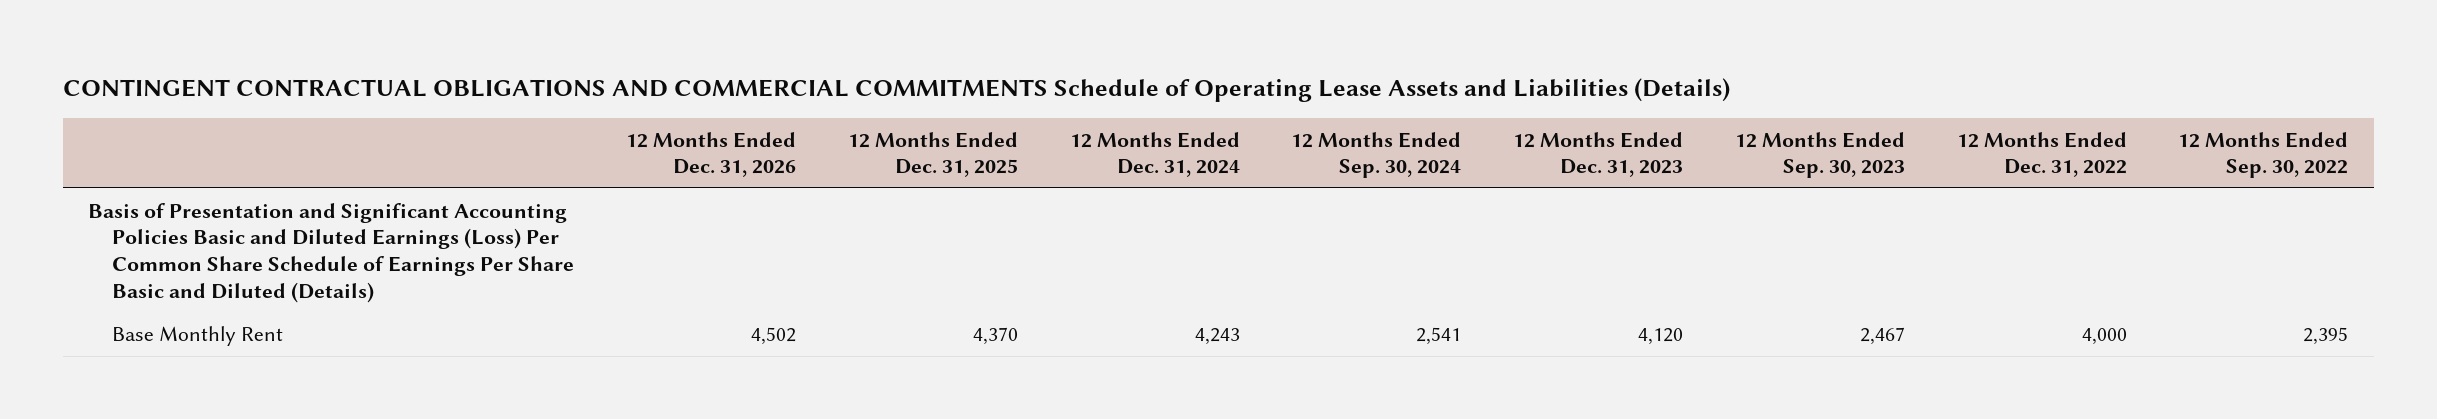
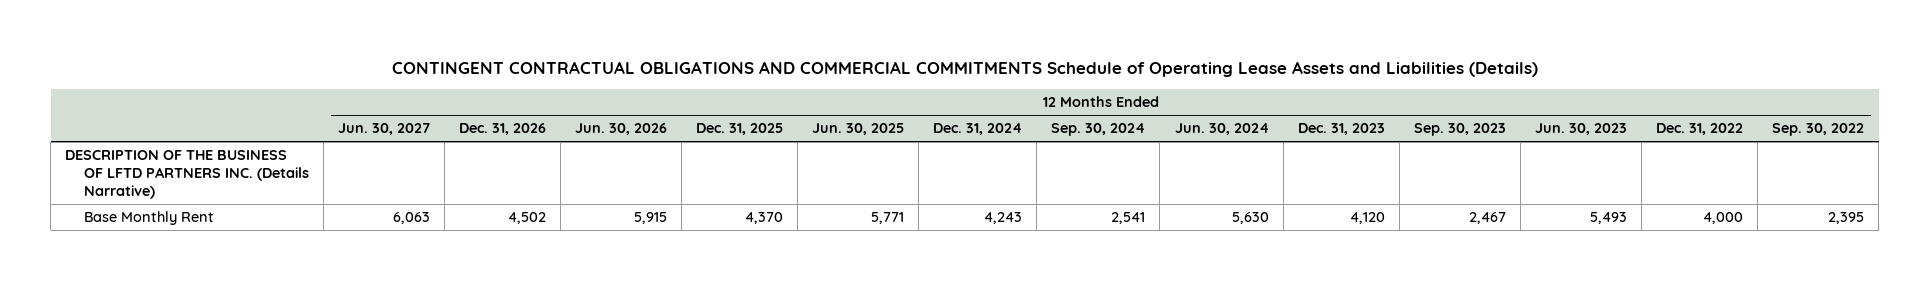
- | 12 Months Ended Dec. 31, 2026 | 12 Months Ended Dec. 31, 2025 | 12 Months Ended Dec. 31, 2024 | 12 Months Ended Sep. 30, 2024 | 12 Months Ended Dec. 31, 2023 | 12 Months Ended Sep. 30, 2023 | 12 Months Ended Dec. 31, 2022 | 12 Months Ended Sep. 30, 2022
+ | 12 Months Ended Jun. 30, 2027 | 12 Months Ended Dec. 31, 2026 | 12 Months Ended Jun. 30, 2026 | 12 Months Ended Dec. 31, 2025 | 12 Months Ended Jun. 30, 2025 | 12 Months Ended Dec. 31, 2024 | 12 Months Ended Sep. 30, 2024 | 12 Months Ended Jun. 30, 2024 | 12 Months Ended Dec. 31, 2023 | 12 Months Ended Sep. 30, 2023 | 12 Months Ended Jun. 30, 2023 | 12 Months Ended Dec. 31, 2022 | 12 Months Ended Sep. 30, 2022
- Basis of Presentation and Significant Accounting Policies Basic and Diluted Earnings (Loss) Per Common Share Schedule of Earnings Per Share Basic and Diluted (Details)
+ DESCRIPTION OF THE BUSINESS OF LFTD PARTNERS INC. (Details Narrative)

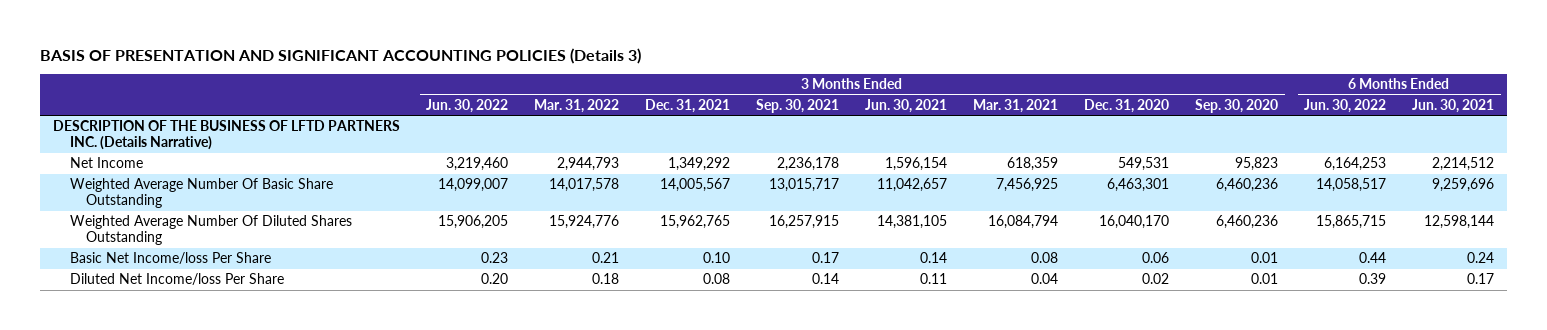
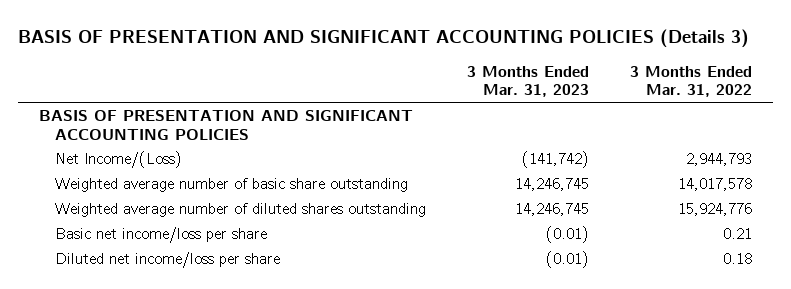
- | 3 Months Ended Jun. 30, 2022 | 3 Months Ended Mar. 31, 2022 | 3 Months Ended Dec. 31, 2021 | 3 Months Ended Sep. 30, 2021 | 3 Months Ended Jun. 30, 2021 | 3 Months Ended Mar. 31, 2021 | 3 Months Ended Dec. 31, 2020 | 3 Months Ended Sep. 30, 2020 | 6 Months Ended Jun. 30, 2022 | 6 Months Ended Jun. 30, 2021
+ | 3 Months Ended Mar. 31, 2023 | 3 Months Ended Mar. 31, 2022
- DESCRIPTION OF THE BUSINESS OF LFTD PARTNERS INC. (Details Narrative)
- Net Income | 3,219,460 | 2,944,793 | 1,349,292 | 2,236,178 | 1,596,154 | 618,359 | 549,531 | 95,823 | 6,164,253 | 2,214,512
- Weighted Average Number Of Basic Share Outstanding | 14,099,007 | 14,017,578 | 14,005,567 | 13,015,717 | 11,042,657 | 7,456,925 | 6,463,301 | 6,460,236 | 14,058,517 | 9,259,696
- Weighted Average Number Of Diluted Shares Outstanding | 15,906,205 | 15,924,776 | 15,962,765 | 16,257,915 | 14,381,105 | 16,084,794 | 16,040,170 | 6,460,236 | 15,865,715 | 12,598,144
- Basic Net Income/loss Per Share | 0.23 | 0.21 | 0.10 | 0.17 | 0.14 | 0.08 | 0.06 | 0.01 | 0.44 | 0.24
- Diluted Net Income/loss Per Share | 0.20 | 0.18 | 0.08 | 0.14 | 0.11 | 0.04 | 0.02 | 0.01 | 0.39 | 0.17
+ BASIS OF PRESENTATION AND SIGNIFICANT ACCOUNTING POLICIES
+ Net Income/(Loss) | (141,742) | 2,944,793
+ Weighted average number of basic share outstanding | 14,246,745 | 14,017,578
+ Weighted average number of diluted shares outstanding | 14,246,745 | 15,924,776
+ Basic net income/loss per share | (0.01) | 0.21
+ Diluted net income/loss per share | (0.01) | 0.18

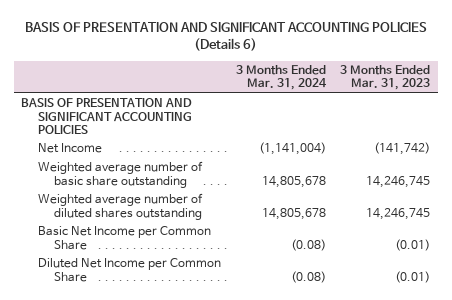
- BASIS OF PRESENTATION AND SIGNIFICANT ACCOUNTING POLICIES (Details 3)
+ BASIS OF PRESENTATION AND SIGNIFICANT ACCOUNTING POLICIES (Details 6)
- | 3 Months Ended Mar. 31, 2023 | 3 Months Ended Mar. 31, 2022
+ | 3 Months Ended Mar. 31, 2024 | 3 Months Ended Mar. 31, 2023
- Net Income/(Loss) | (141,742) | 2,944,793
+ Net Income | (1,141,004) | (141,742)
- Basic net income/loss per share | (0.01) | 0.21
- Diluted net income/loss per share | (0.01) | 0.18
+ Basic Net Income per Common Share | (0.08) | (0.01)
+ Diluted Net Income per Common Share | (0.08) | (0.01)

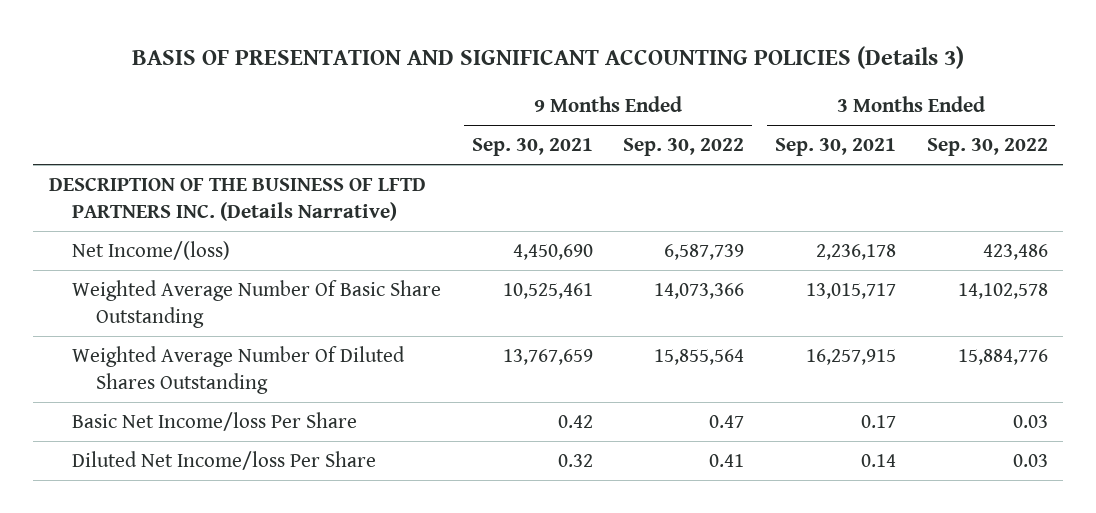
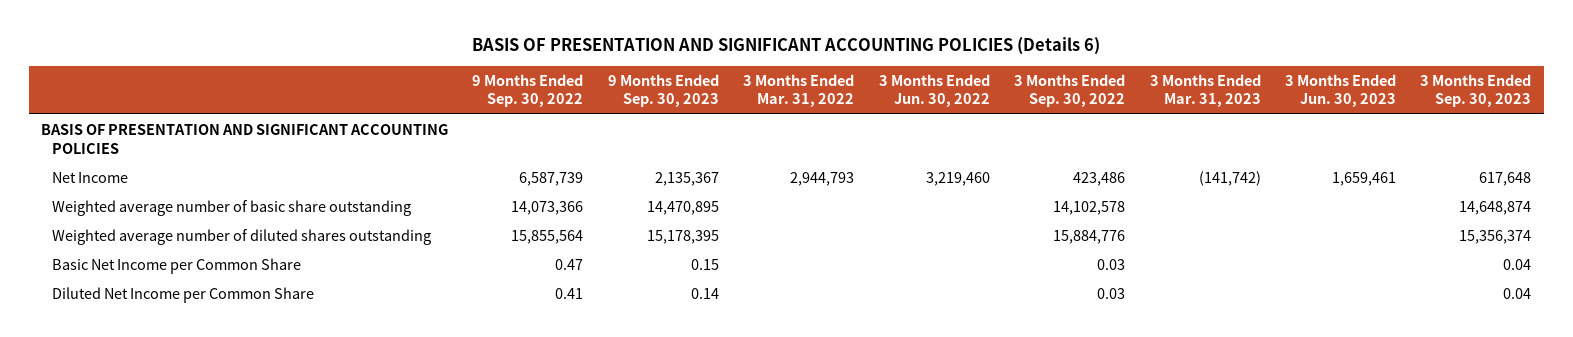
- BASIS OF PRESENTATION AND SIGNIFICANT ACCOUNTING POLICIES (Details 3)
+ BASIS OF PRESENTATION AND SIGNIFICANT ACCOUNTING POLICIES (Details 6)
- | 9 Months Ended Sep. 30, 2021 | 9 Months Ended Sep. 30, 2022 | 3 Months Ended Sep. 30, 2021 | 3 Months Ended Sep. 30, 2022
+ | 9 Months Ended Sep. 30, 2022 | 9 Months Ended Sep. 30, 2023 | 3 Months Ended Mar. 31, 2022 | 3 Months Ended Jun. 30, 2022 | 3 Months Ended Sep. 30, 2022 | 3 Months Ended Mar. 31, 2023 | 3 Months Ended Jun. 30, 2023 | 3 Months Ended Sep. 30, 2023
- DESCRIPTION OF THE BUSINESS OF LFTD PARTNERS INC. (Details Narrative)
- Net Income/(loss) | 4,450,690 | 6,587,739 | 2,236,178 | 423,486
- Weighted Average Number Of Basic Share Outstanding | 10,525,461 | 14,073,366 | 13,015,717 | 14,102,578
- Weighted Average Number Of Diluted Shares Outstanding | 13,767,659 | 15,855,564 | 16,257,915 | 15,884,776
- Basic Net Income/loss Per Share | 0.42 | 0.47 | 0.17 | 0.03
- Diluted Net Income/loss Per Share | 0.32 | 0.41 | 0.14 | 0.03
+ BASIS OF PRESENTATION AND SIGNIFICANT ACCOUNTING POLICIES
+ Net Income | 6,587,739 | 2,135,367 | 2,944,793 | 3,219,460 | 423,486 | (141,742) | 1,659,461 | 617,648
+ Weighted average number of basic share outstanding | 14,073,366 | 14,470,895 | | | 14,102,578 | | | 14,648,874
+ Weighted average number of diluted shares outstanding | 15,855,564 | 15,178,395 | | | 15,884,776 | | | 15,356,374
+ Basic Net Income per Common Share | 0.47 | 0.15 | | | 0.03 | | | 0.04
+ Diluted Net Income per Common Share | 0.41 | 0.14 | | | 0.03 | | | 0.04

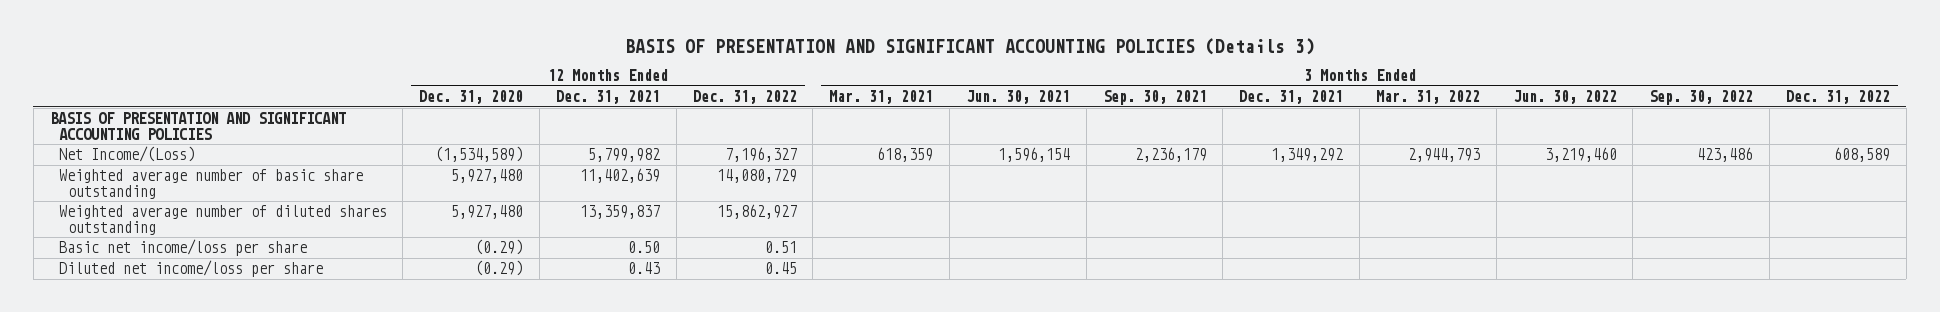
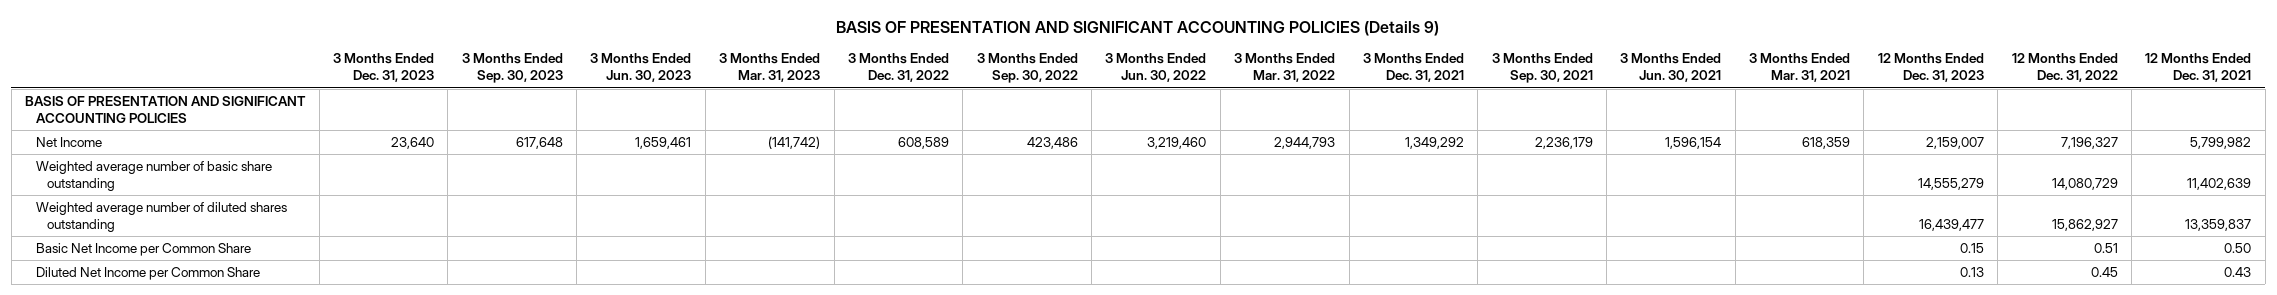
- BASIS OF PRESENTATION AND SIGNIFICANT ACCOUNTING POLICIES (Details 3)
+ BASIS OF PRESENTATION AND SIGNIFICANT ACCOUNTING POLICIES (Details 9)
- | 12 Months Ended Dec. 31, 2020 | 12 Months Ended Dec. 31, 2021 | 12 Months Ended Dec. 31, 2022 | 3 Months Ended Mar. 31, 2021 | 3 Months Ended Jun. 30, 2021 | 3 Months Ended Sep. 30, 2021 | 3 Months Ended Dec. 31, 2021 | 3 Months Ended Mar. 31, 2022 | 3 Months Ended Jun. 30, 2022 | 3 Months Ended Sep. 30, 2022 | 3 Months Ended Dec. 31, 2022
+ | 3 Months Ended Dec. 31, 2023 | 3 Months Ended Sep. 30, 2023 | 3 Months Ended Jun. 30, 2023 | 3 Months Ended Mar. 31, 2023 | 3 Months Ended Dec. 31, 2022 | 3 Months Ended Sep. 30, 2022 | 3 Months Ended Jun. 30, 2022 | 3 Months Ended Mar. 31, 2022 | 3 Months Ended Dec. 31, 2021 | 3 Months Ended Sep. 30, 2021 | 3 Months Ended Jun. 30, 2021 | 3 Months Ended Mar. 31, 2021 | 12 Months Ended Dec. 31, 2023 | 12 Months Ended Dec. 31, 2022 | 12 Months Ended Dec. 31, 2021
- Net Income/(Loss) | (1,534,589) | 5,799,982 | 7,196,327 | 618,359 | 1,596,154 | 2,236,179 | 1,349,292 | 2,944,793 | 3,219,460 | 423,486 | 608,589
+ Net Income | 23,640 | 617,648 | 1,659,461 | (141,742) | 608,589 | 423,486 | 3,219,460 | 2,944,793 | 1,349,292 | 2,236,179 | 1,596,154 | 618,359 | 2,159,007 | 7,196,327 | 5,799,982
- Basic net income/loss per share | (0.29) | 0.50 | 0.51 | | | | | | | |
- Diluted net income/loss per share | (0.29) | 0.43 | 0.45 | | | | | | | |
+ Basic Net Income per Common Share | | | | | | | | | | | | | 0.15 | 0.51 | 0.50
+ Diluted Net Income per Common Share | | | | | | | | | | | | | 0.13 | 0.45 | 0.43

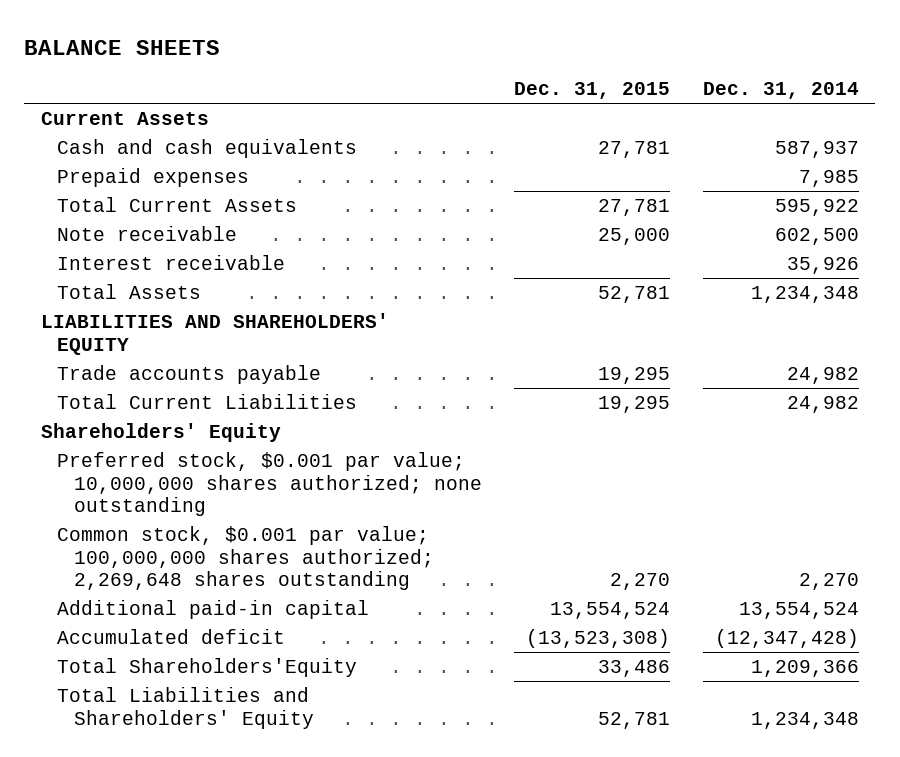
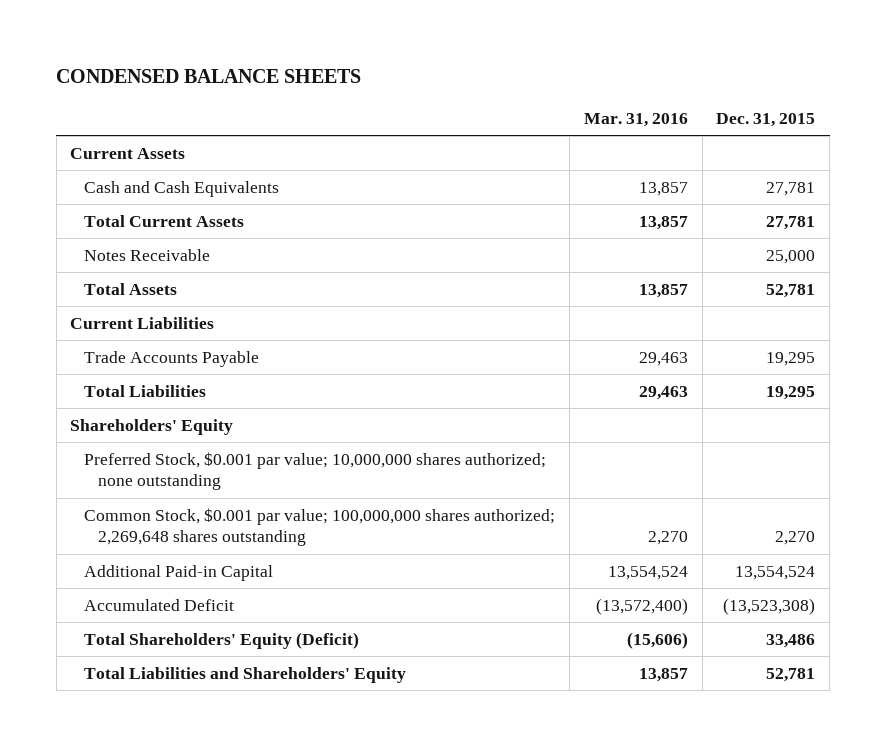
- BALANCE SHEETS
+ CONDENSED BALANCE SHEETS
- | Dec. 31, 2015 | Dec. 31, 2014
+ | Mar. 31, 2016 | Dec. 31, 2015
- Cash and cash equivalents | 27,781 | 587,937
- Prepaid expenses | | 7,985
+ Cash and Cash Equivalents | 13,857 | 27,781
- Note receivable | 25,000 | 602,500
- Interest receivable | | 35,926
+ Notes Receivable | | 25,000
- LIABILITIES AND SHAREHOLDERS' EQUITY
- Trade accounts payable | 19,295 | 24,982
- Total Current Liabilities | 19,295 | 24,982
+ Current Liabilities
+ Trade Accounts Payable | 29,463 | 19,295
+ Total Liabilities | 29,463 | 19,295
- Preferred stock, $0.001 par value; 10,000,000 shares authorized; none outstanding
- Common stock, $0.001 par value; 100,000,000 shares authorized; 2,269,648 shares outstanding | 2,270 | 2,270
- Additional paid-in capital | 13,554,524 | 13,554,524
- Accumulated deficit | (13,523,308) | (12,347,428)
- Total Shareholders'Equity | 33,486 | 1,209,366
+ Preferred Stock, $0.001 par value; 10,000,000 shares authorized; none outstanding
+ Common Stock, $0.001 par value; 100,000,000 shares authorized; 2,269,648 shares outstanding | 2,270 | 2,270
+ Additional Paid-in Capital | 13,554,524 | 13,554,524
+ Accumulated Deficit | (13,572,400) | (13,523,308)
+ Total Shareholders' Equity (Deficit) | (15,606) | 33,486

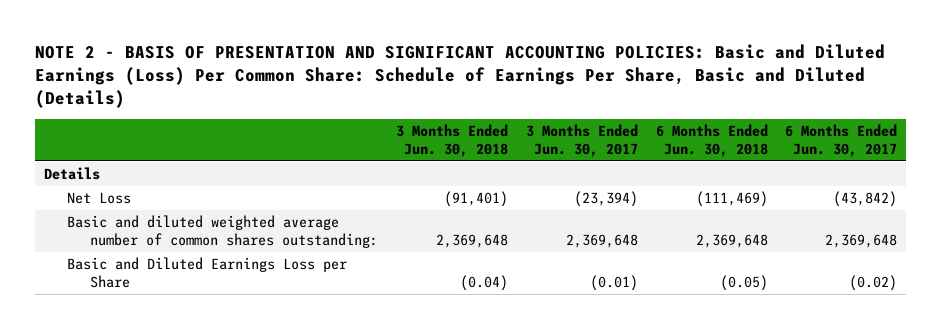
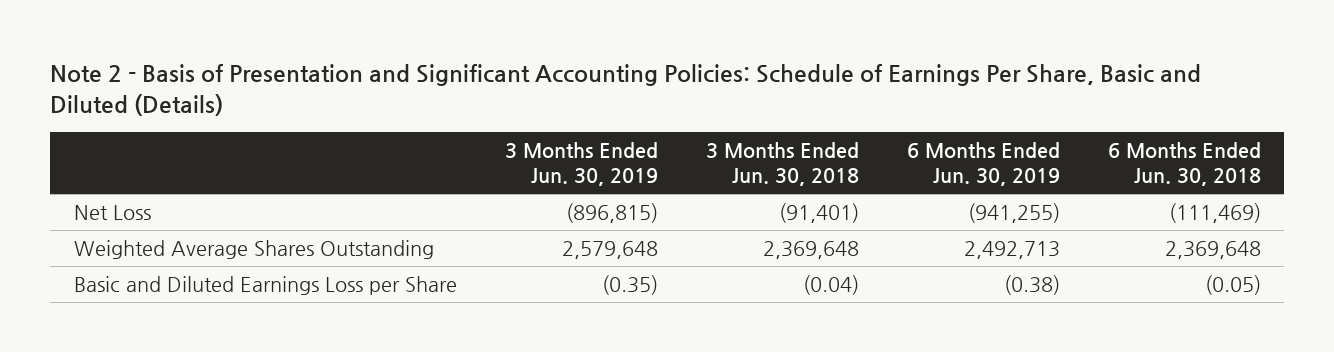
- NOTE 2 - BASIS OF PRESENTATION AND SIGNIFICANT ACCOUNTING POLICIES: Basic and Diluted Earnings (Loss) Per Common Share: Schedule of Earnings Per Share, Basic and Diluted (Details)
+ Note 2 - Basis of Presentation and Significant Accounting Policies: Schedule of Earnings Per Share, Basic and Diluted (Details)
- | 3 Months Ended Jun. 30, 2018 | 3 Months Ended Jun. 30, 2017 | 6 Months Ended Jun. 30, 2018 | 6 Months Ended Jun. 30, 2017
+ | 3 Months Ended Jun. 30, 2019 | 3 Months Ended Jun. 30, 2018 | 6 Months Ended Jun. 30, 2019 | 6 Months Ended Jun. 30, 2018
- Details
- Basic and diluted weighted average number of common shares outstanding: | 2,369,648 | 2,369,648 | 2,369,648 | 2,369,648
+ Weighted Average Shares Outstanding | 2,579,648 | 2,369,648 | 2,492,713 | 2,369,648

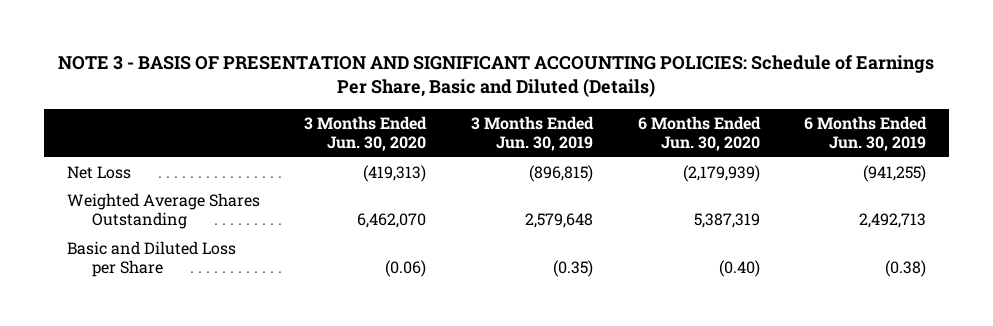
- Note 2 - Basis of Presentation and Significant Accounting Policies: Schedule of Earnings Per Share, Basic and Diluted (Details)
+ NOTE 3 - BASIS OF PRESENTATION AND SIGNIFICANT ACCOUNTING POLICIES: Schedule of Earnings Per Share, Basic and Diluted (Details)
- | 3 Months Ended Jun. 30, 2019 | 3 Months Ended Jun. 30, 2018 | 6 Months Ended Jun. 30, 2019 | 6 Months Ended Jun. 30, 2018
+ | 3 Months Ended Jun. 30, 2020 | 3 Months Ended Jun. 30, 2019 | 6 Months Ended Jun. 30, 2020 | 6 Months Ended Jun. 30, 2019
- Basic and Diluted Earnings Loss per Share | (0.35) | (0.04) | (0.38) | (0.05)
+ Basic and Diluted Loss per Share | (0.06) | (0.35) | (0.40) | (0.38)

